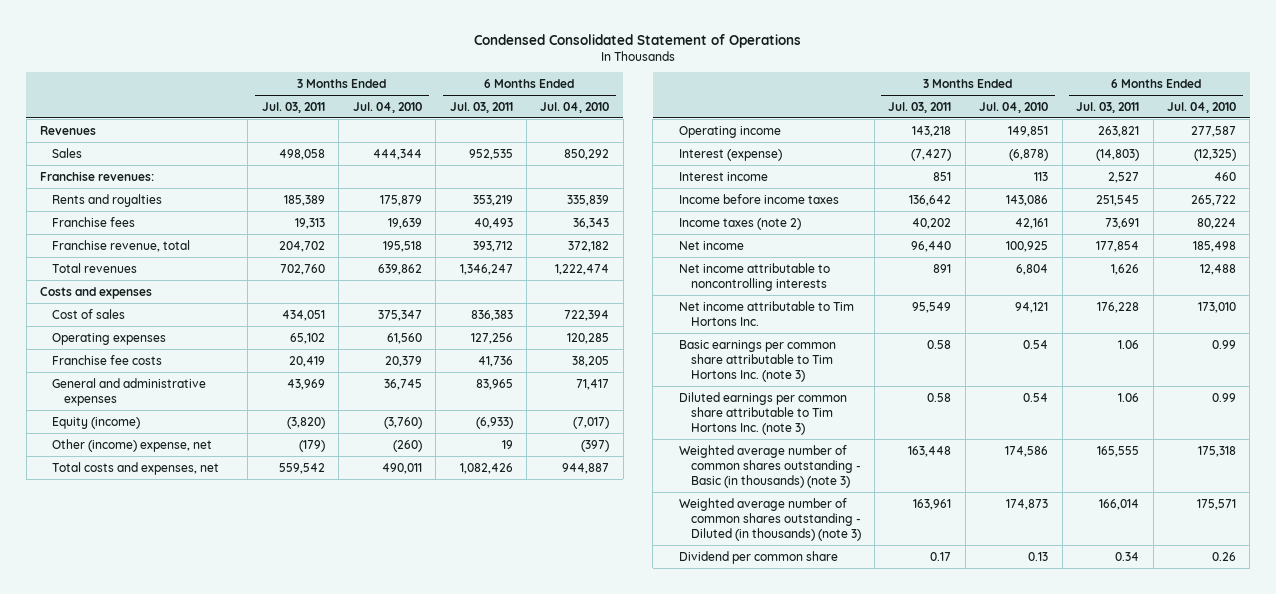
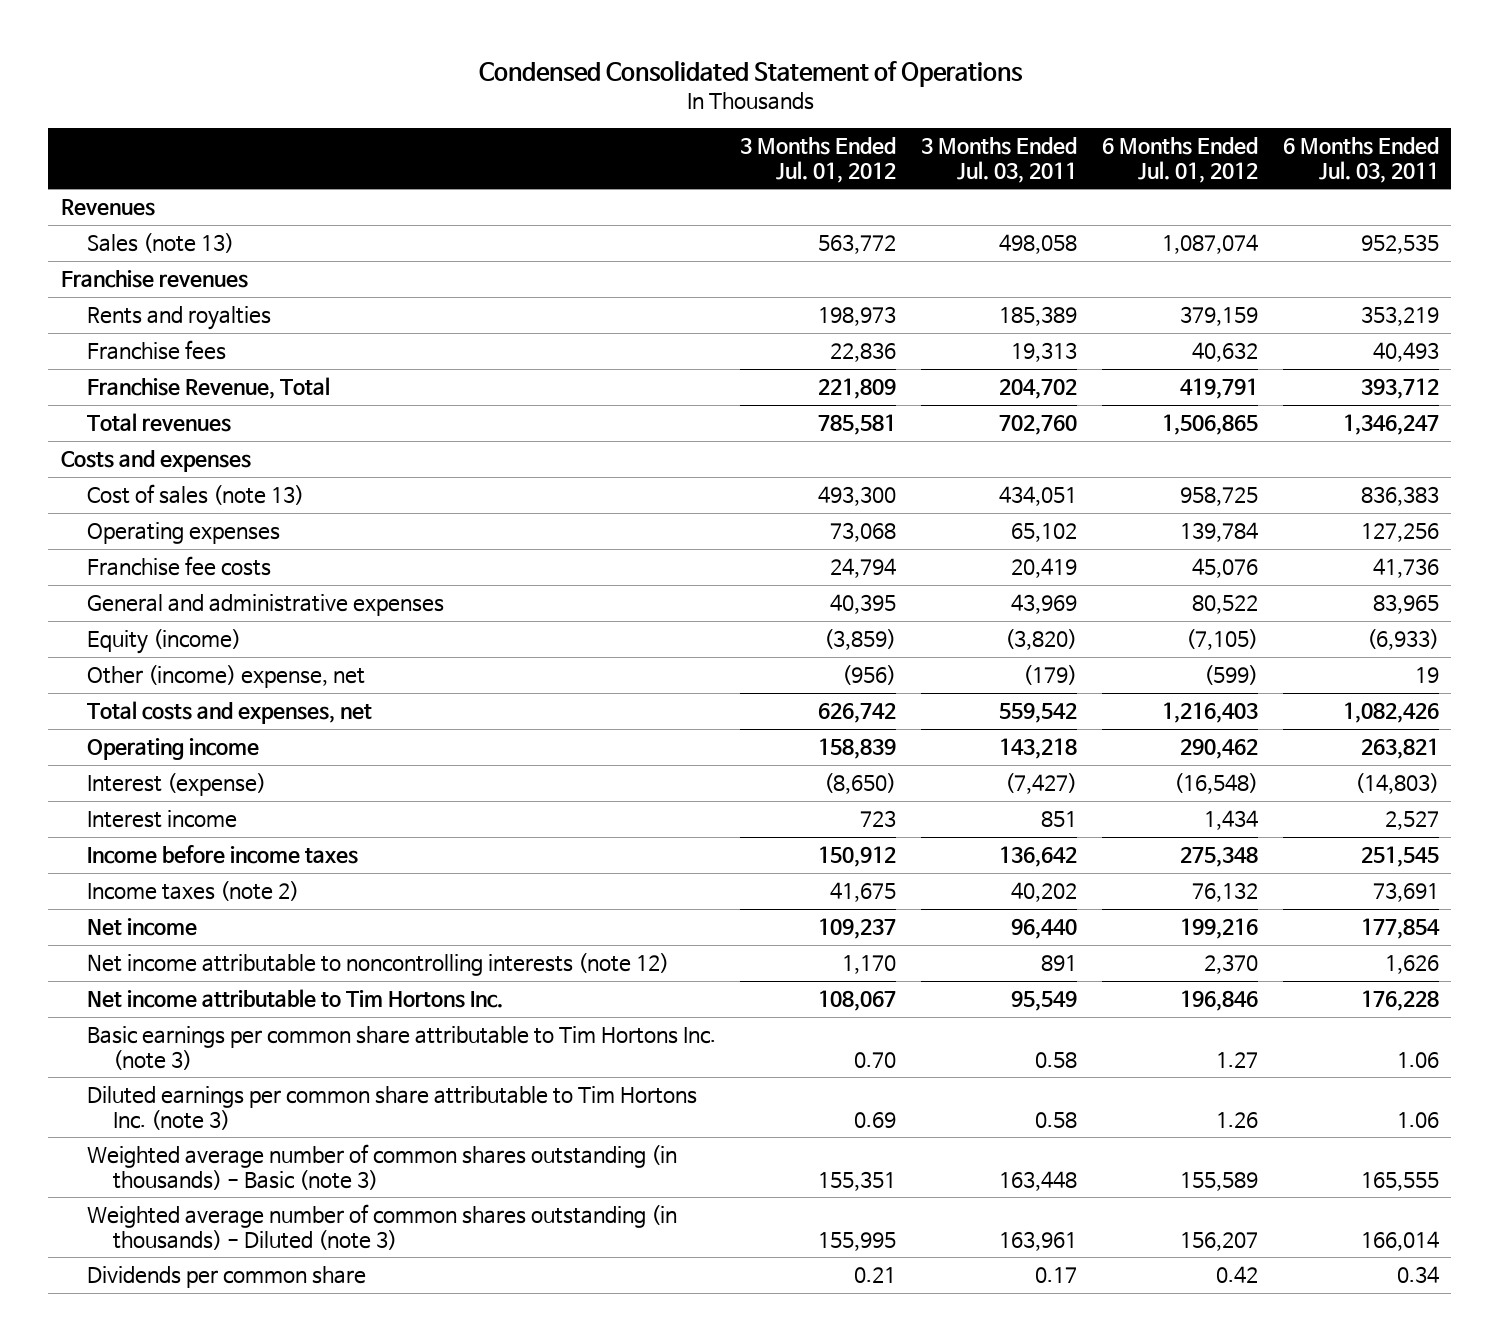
- | 3 Months Ended Jul. 03, 2011 | 3 Months Ended Jul. 04, 2010 | 6 Months Ended Jul. 03, 2011 | 6 Months Ended Jul. 04, 2010
+ | 3 Months Ended Jul. 01, 2012 | 3 Months Ended Jul. 03, 2011 | 6 Months Ended Jul. 01, 2012 | 6 Months Ended Jul. 03, 2011
- Sales | 498,058 | 444,344 | 952,535 | 850,292
- Franchise revenues:
+ Sales (note 13) | 563,772 | 498,058 | 1,087,074 | 952,535
+ Franchise revenues
- Franchise revenue, total | 204,702 | 195,518 | 393,712 | 372,182
+ Franchise Revenue, Total | 221,809 | 204,702 | 419,791 | 393,712
- Cost of sales | 434,051 | 375,347 | 836,383 | 722,394
+ Cost of sales (note 13) | 493,300 | 434,051 | 958,725 | 836,383
- Net income attributable to noncontrolling interests | 891 | 6,804 | 1,626 | 12,488
+ Net income attributable to noncontrolling interests (note 12) | 1,170 | 891 | 2,370 | 1,626
- Weighted average number of common shares outstanding - Basic (in thousands) (note 3) | 163,448 | 174,586 | 165,555 | 175,318
- Weighted average number of common shares outstanding - Diluted (in thousands) (note 3) | 163,961 | 174,873 | 166,014 | 175,571
- Dividend per common share | 0.17 | 0.13 | 0.34 | 0.26
+ Weighted average number of common shares outstanding (in thousands) - Basic (note 3) | 155,351 | 163,448 | 155,589 | 165,555
+ Weighted average number of common shares outstanding (in thousands) - Diluted (note 3) | 155,995 | 163,961 | 156,207 | 166,014
+ Dividends per common share | 0.21 | 0.17 | 0.42 | 0.34

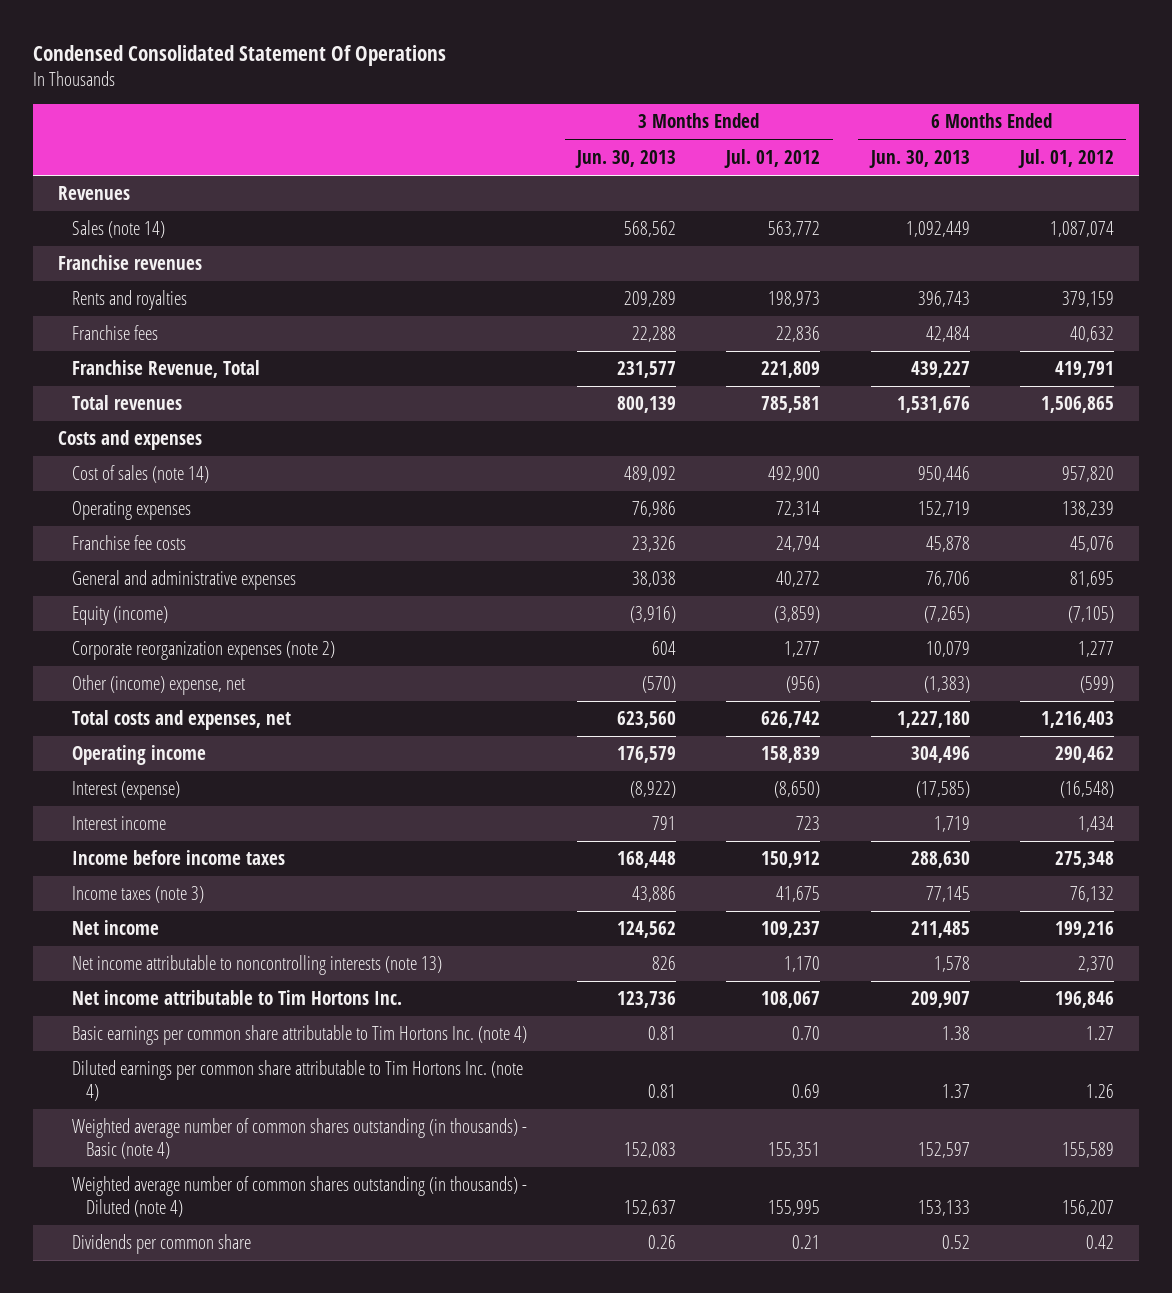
- Condensed Consolidated Statement of Operations
+ Condensed Consolidated Statement Of Operations
- | 3 Months Ended Jul. 01, 2012 | 3 Months Ended Jul. 03, 2011 | 6 Months Ended Jul. 01, 2012 | 6 Months Ended Jul. 03, 2011
+ | 3 Months Ended Jun. 30, 2013 | 3 Months Ended Jul. 01, 2012 | 6 Months Ended Jun. 30, 2013 | 6 Months Ended Jul. 01, 2012
- Sales (note 13) | 563,772 | 498,058 | 1,087,074 | 952,535
+ Sales (note 14) | 568,562 | 563,772 | 1,092,449 | 1,087,074
- Cost of sales (note 13) | 493,300 | 434,051 | 958,725 | 836,383
- Operating expenses | 73,068 | 65,102 | 139,784 | 127,256
+ Cost of sales (note 14) | 489,092 | 492,900 | 950,446 | 957,820
+ Operating expenses | 76,986 | 72,314 | 152,719 | 138,239
- General and administrative expenses | 40,395 | 43,969 | 80,522 | 83,965
+ General and administrative expenses | 38,038 | 40,272 | 76,706 | 81,695
+ Corporate reorganization expenses (note 2) | 604 | 1,277 | 10,079 | 1,277
- Income taxes (note 2) | 41,675 | 40,202 | 76,132 | 73,691
+ Income taxes (note 3) | 43,886 | 41,675 | 77,145 | 76,132
- Net income attributable to noncontrolling interests (note 12) | 1,170 | 891 | 2,370 | 1,626
+ Net income attributable to noncontrolling interests (note 13) | 826 | 1,170 | 1,578 | 2,370
- Basic earnings per common share attributable to Tim Hortons Inc. (note 3) | 0.70 | 0.58 | 1.27 | 1.06
- Diluted earnings per common share attributable to Tim Hortons Inc. (note 3) | 0.69 | 0.58 | 1.26 | 1.06
- Weighted average number of common shares outstanding (in thousands) - Basic (note 3) | 155,351 | 163,448 | 155,589 | 165,555
- Weighted average number of common shares outstanding (in thousands) - Diluted (note 3) | 155,995 | 163,961 | 156,207 | 166,014
+ Basic earnings per common share attributable to Tim Hortons Inc. (note 4) | 0.81 | 0.70 | 1.38 | 1.27
+ Diluted earnings per common share attributable to Tim Hortons Inc. (note 4) | 0.81 | 0.69 | 1.37 | 1.26
+ Weighted average number of common shares outstanding (in thousands) - Basic (note 4) | 152,083 | 155,351 | 152,597 | 155,589
+ Weighted average number of common shares outstanding (in thousands) - Diluted (note 4) | 152,637 | 155,995 | 153,133 | 156,207

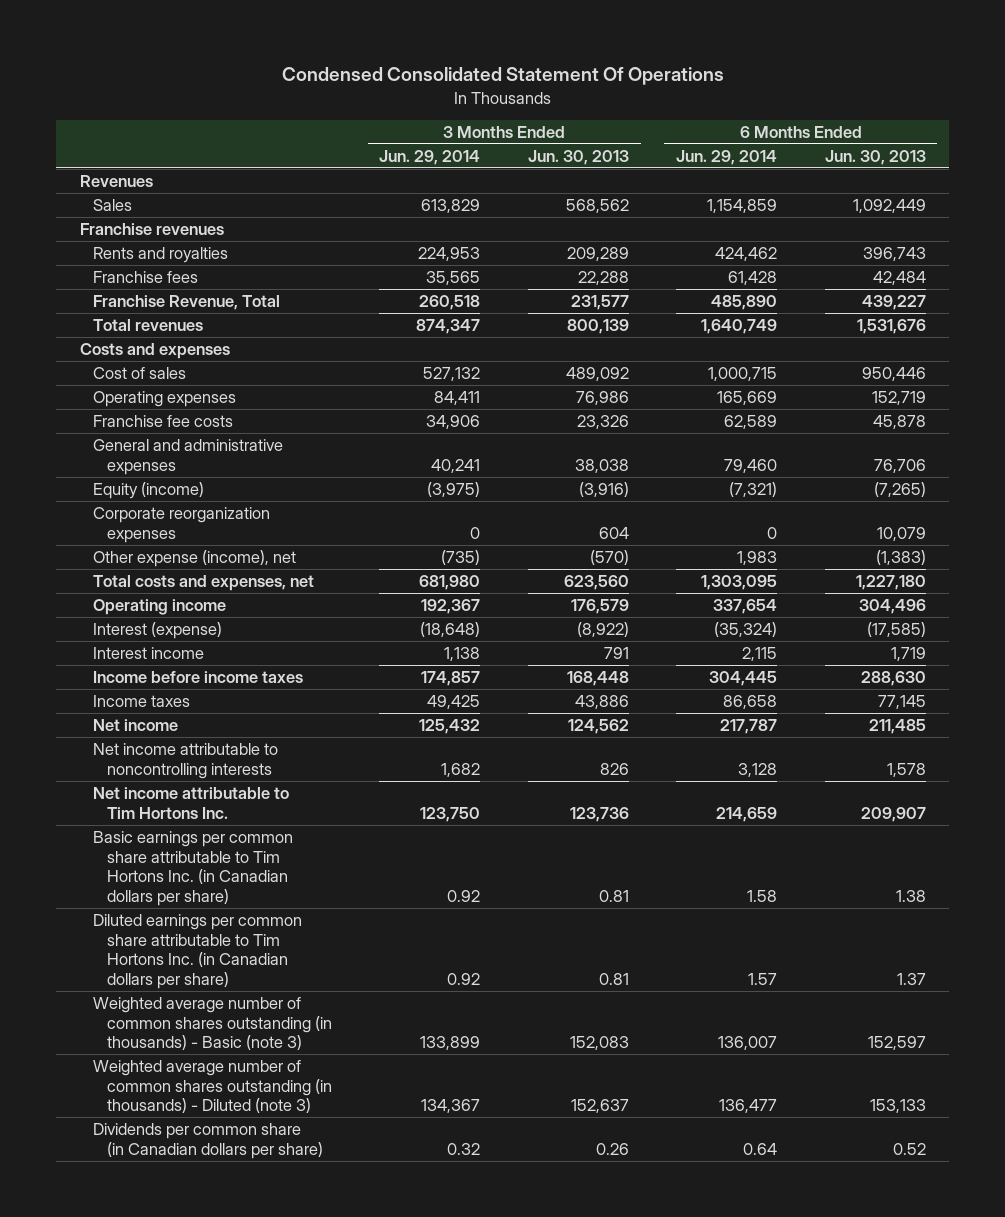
- | 3 Months Ended Jun. 30, 2013 | 3 Months Ended Jul. 01, 2012 | 6 Months Ended Jun. 30, 2013 | 6 Months Ended Jul. 01, 2012
+ | 3 Months Ended Jun. 29, 2014 | 3 Months Ended Jun. 30, 2013 | 6 Months Ended Jun. 29, 2014 | 6 Months Ended Jun. 30, 2013
- Sales (note 14) | 568,562 | 563,772 | 1,092,449 | 1,087,074
+ Sales | 613,829 | 568,562 | 1,154,859 | 1,092,449
- Cost of sales (note 14) | 489,092 | 492,900 | 950,446 | 957,820
+ Cost of sales | 527,132 | 489,092 | 1,000,715 | 950,446
- Corporate reorganization expenses (note 2) | 604 | 1,277 | 10,079 | 1,277
- Other (income) expense, net | (570) | (956) | (1,383) | (599)
+ Corporate reorganization expenses | 0 | 604 | 0 | 10,079
+ Other expense (income), net | (735) | (570) | 1,983 | (1,383)
- Income taxes (note 3) | 43,886 | 41,675 | 77,145 | 76,132
+ Income taxes | 49,425 | 43,886 | 86,658 | 77,145
- Net income attributable to noncontrolling interests (note 13) | 826 | 1,170 | 1,578 | 2,370
+ Net income attributable to noncontrolling interests | 1,682 | 826 | 3,128 | 1,578
- Basic earnings per common share attributable to Tim Hortons Inc. (note 4) | 0.81 | 0.70 | 1.38 | 1.27
- Diluted earnings per common share attributable to Tim Hortons Inc. (note 4) | 0.81 | 0.69 | 1.37 | 1.26
- Weighted average number of common shares outstanding (in thousands) - Basic (note 4) | 152,083 | 155,351 | 152,597 | 155,589
- Weighted average number of common shares outstanding (in thousands) - Diluted (note 4) | 152,637 | 155,995 | 153,133 | 156,207
- Dividends per common share | 0.26 | 0.21 | 0.52 | 0.42
+ Basic earnings per common share attributable to Tim Hortons Inc. (in Canadian dollars per share) | 0.92 | 0.81 | 1.58 | 1.38
+ Diluted earnings per common share attributable to Tim Hortons Inc. (in Canadian dollars per share) | 0.92 | 0.81 | 1.57 | 1.37
+ Weighted average number of common shares outstanding (in thousands) - Basic (note 3) | 133,899 | 152,083 | 136,007 | 152,597
+ Weighted average number of common shares outstanding (in thousands) - Diluted (note 3) | 134,367 | 152,637 | 136,477 | 153,133
+ Dividends per common share (in Canadian dollars per share) | 0.32 | 0.26 | 0.64 | 0.52

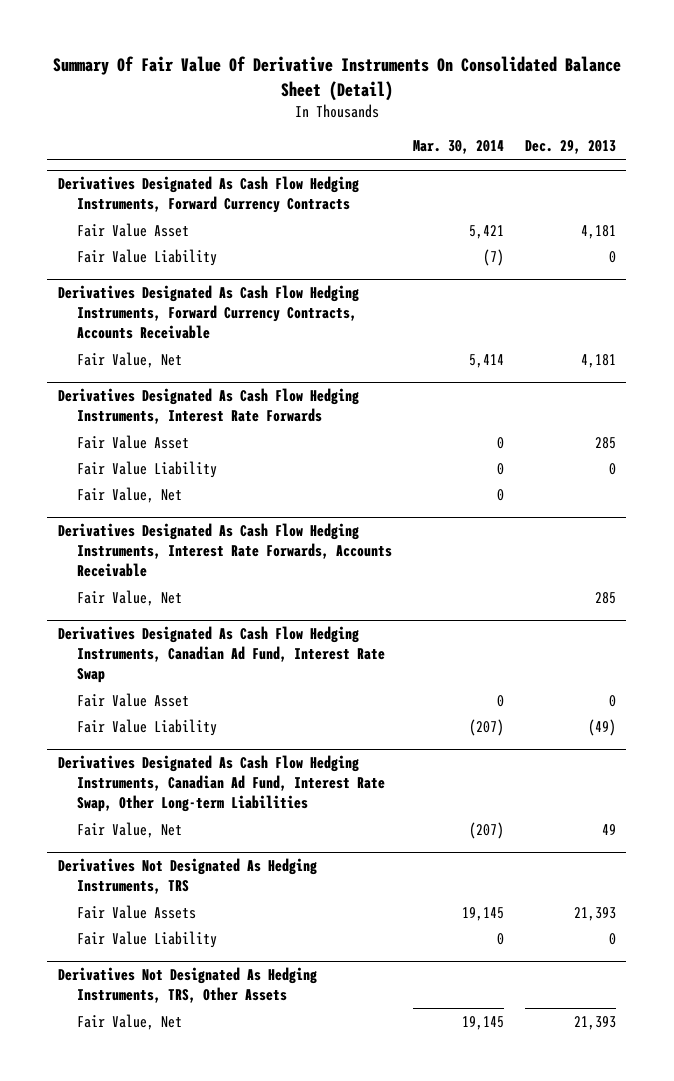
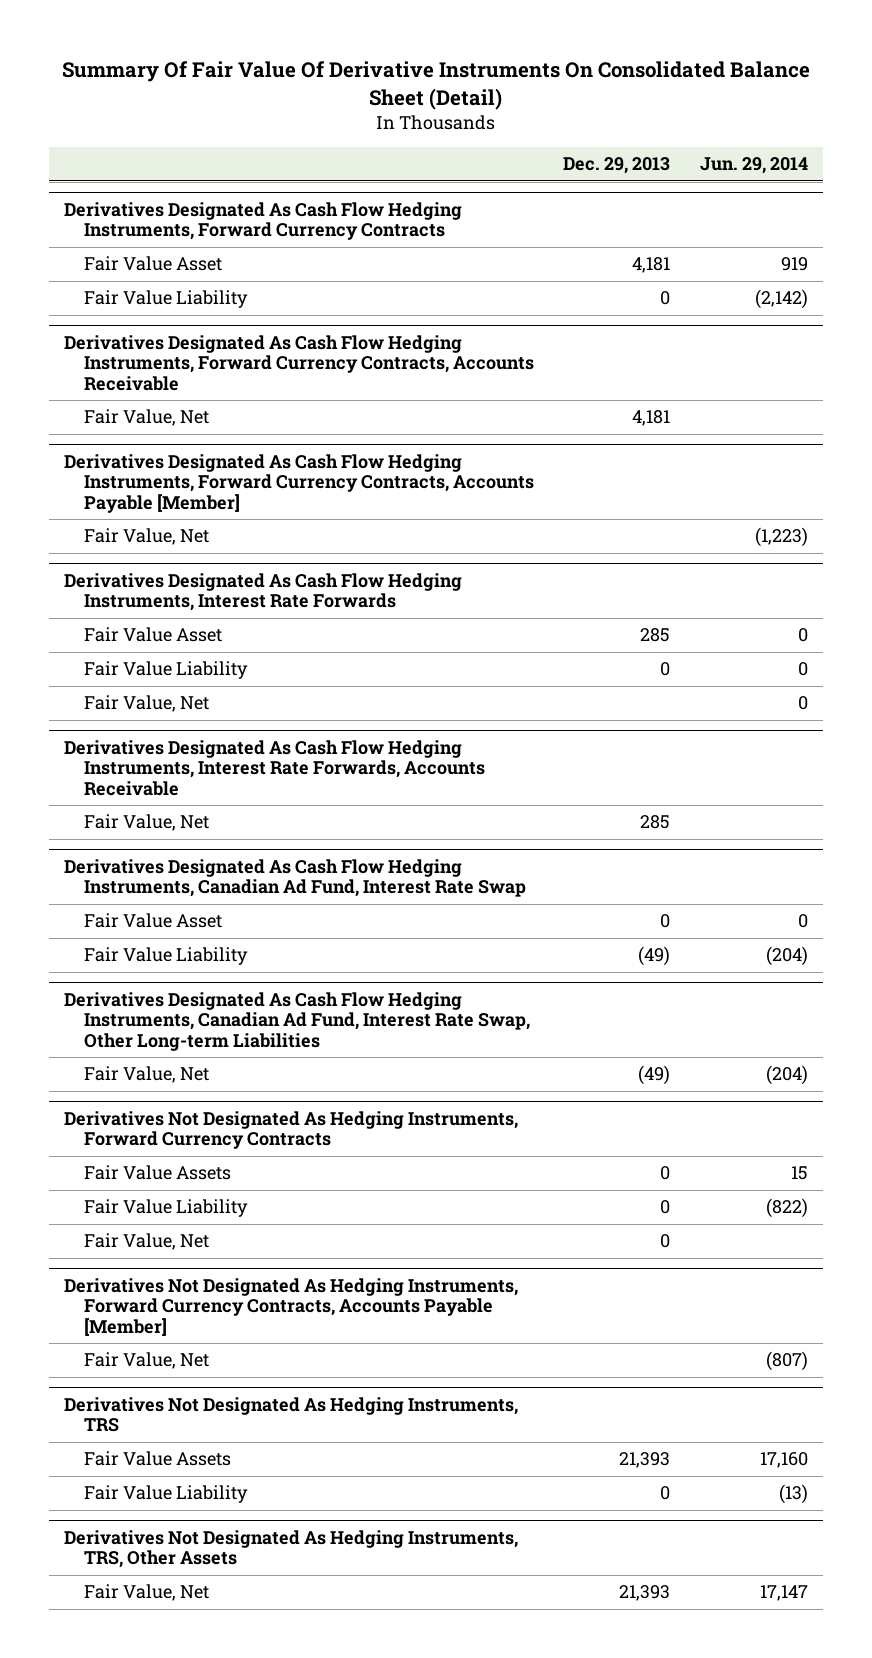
- | Mar. 30, 2014 | Dec. 29, 2013
+ | Dec. 29, 2013 | Jun. 29, 2014
+ Derivatives Designated As Cash Flow Hedging Instruments, Forward Currency Contracts, Accounts Payable [Member]
+ Fair Value, Net | | (1,223)
@ Derivatives Designated As Cash Flow Hedging Instruments, Canadian Ad Fund, Interest Rate Swap, Other Long-term Liabilities
- Fair Value, Net | (207) | 49
+ Fair Value, Net | (49) | (204)
+ Derivatives Not Designated As Hedging Instruments, Forward Currency Contracts
+ Fair Value Assets | 0 | 15
+ Fair Value Liability | 0 | (822)
+ Fair Value, Net | 0 |
+ Derivatives Not Designated As Hedging Instruments, Forward Currency Contracts, Accounts Payable [Member]
+ Fair Value, Net | | (807)

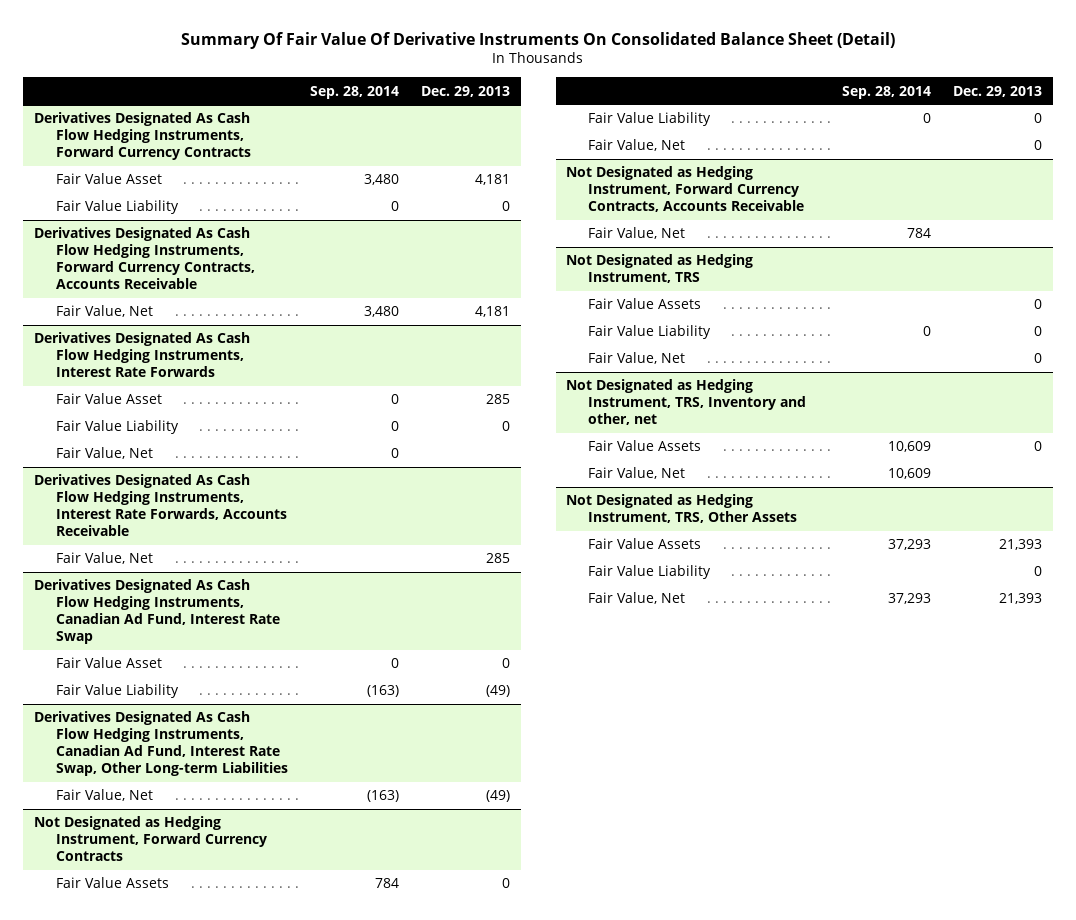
- | Dec. 29, 2013 | Jun. 29, 2014
+ | Sep. 28, 2014 | Dec. 29, 2013
- Derivatives Designated As Cash Flow Hedging Instruments, Forward Currency Contracts, Accounts Payable [Member]
- Fair Value, Net | | (1,223)
- Derivatives Not Designated As Hedging Instruments, Forward Currency Contracts
+ Not Designated as Hedging Instrument, Forward Currency Contracts
- Derivatives Not Designated As Hedging Instruments, Forward Currency Contracts, Accounts Payable [Member]
+ Not Designated as Hedging Instrument, Forward Currency Contracts, Accounts Receivable
- Derivatives Not Designated As Hedging Instruments, TRS
+ Not Designated as Hedging Instrument, TRS
+ Fair Value Assets | | 0
+ Fair Value Liability | 0 | 0
+ Fair Value, Net | | 0
+ Not Designated as Hedging Instrument, TRS, Inventory and other, net
+ Fair Value Assets | 10,609 | 0
+ Fair Value, Net | 10,609 |
+ Not Designated as Hedging Instrument, TRS, Other Assets
- Derivatives Not Designated As Hedging Instruments, TRS, Other Assets

